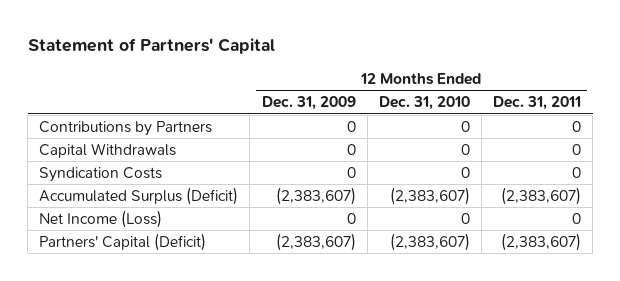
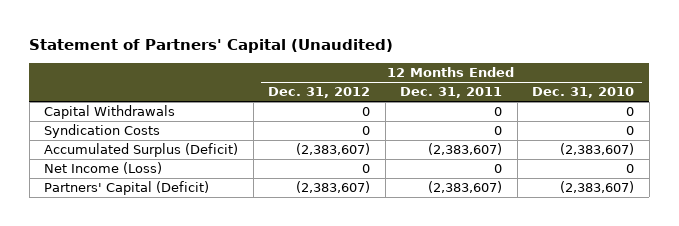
- Statement of Partners' Capital
+ Statement of Partners' Capital (Unaudited)
- | 12 Months Ended Dec. 31, 2009 | 12 Months Ended Dec. 31, 2010 | 12 Months Ended Dec. 31, 2011
+ | 12 Months Ended Dec. 31, 2012 | 12 Months Ended Dec. 31, 2011 | 12 Months Ended Dec. 31, 2010
- Contributions by Partners | 0 | 0 | 0

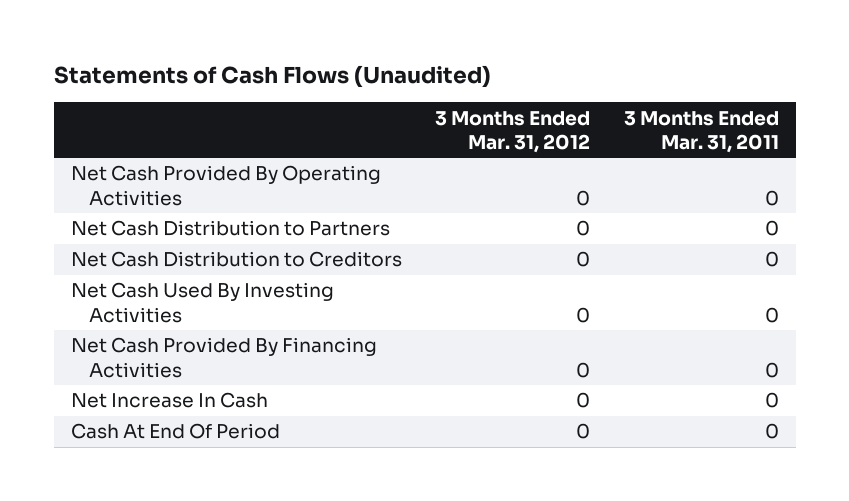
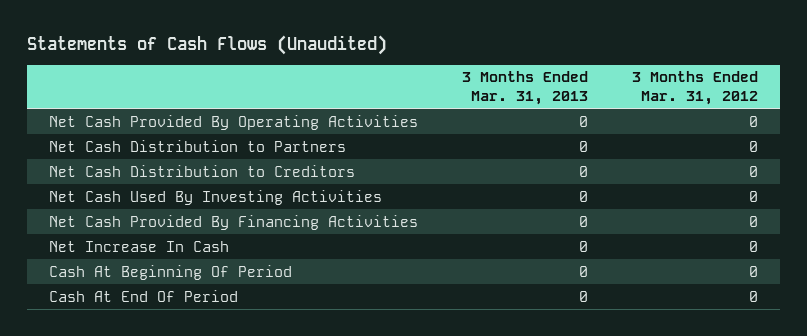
- | 3 Months Ended Mar. 31, 2012 | 3 Months Ended Mar. 31, 2011
+ | 3 Months Ended Mar. 31, 2013 | 3 Months Ended Mar. 31, 2012
+ Cash At Beginning Of Period | 0 | 0

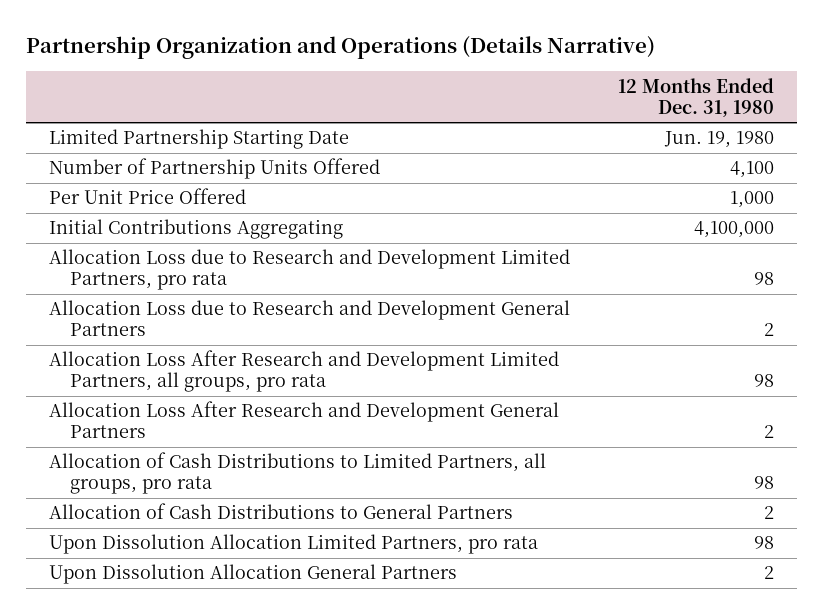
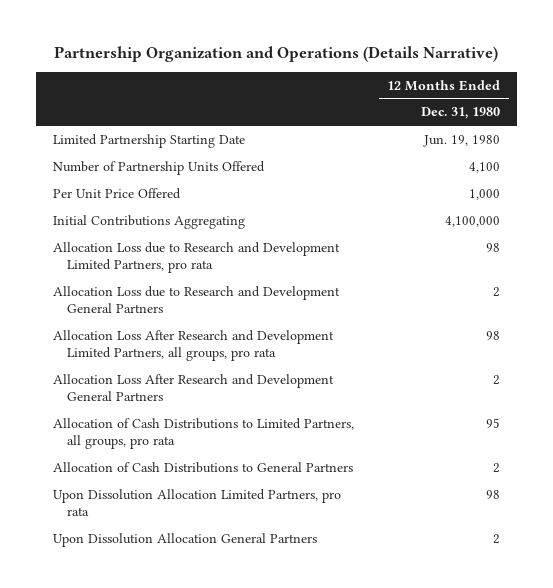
- Allocation of Cash Distributions to Limited Partners, all groups, pro rata | 98
+ Allocation of Cash Distributions to Limited Partners, all groups, pro rata | 95

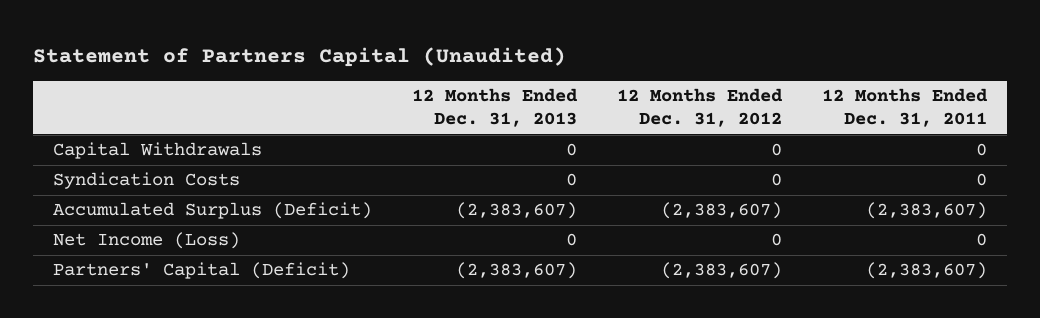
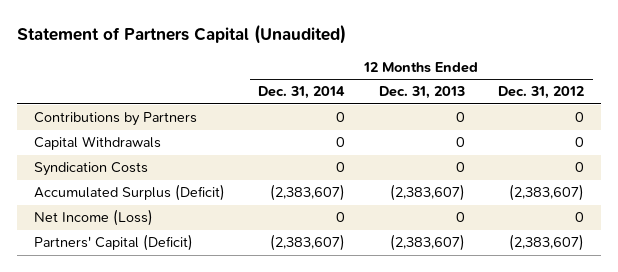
- | 12 Months Ended Dec. 31, 2013 | 12 Months Ended Dec. 31, 2012 | 12 Months Ended Dec. 31, 2011
+ | 12 Months Ended Dec. 31, 2014 | 12 Months Ended Dec. 31, 2013 | 12 Months Ended Dec. 31, 2012
+ Contributions by Partners | 0 | 0 | 0

